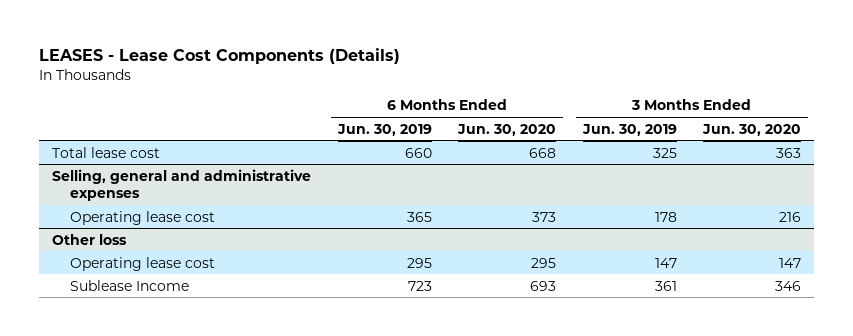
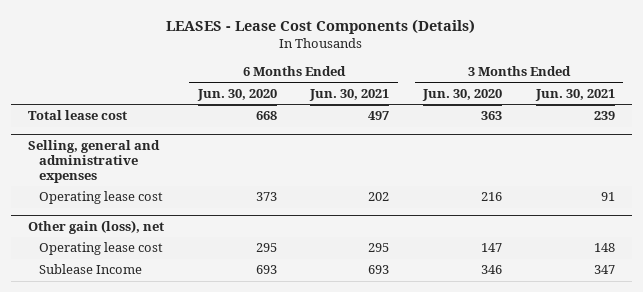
- | 6 Months Ended Jun. 30, 2019 | 6 Months Ended Jun. 30, 2020 | 3 Months Ended Jun. 30, 2019 | 3 Months Ended Jun. 30, 2020
+ | 6 Months Ended Jun. 30, 2020 | 6 Months Ended Jun. 30, 2021 | 3 Months Ended Jun. 30, 2020 | 3 Months Ended Jun. 30, 2021
- Other loss
+ Other gain (loss), net

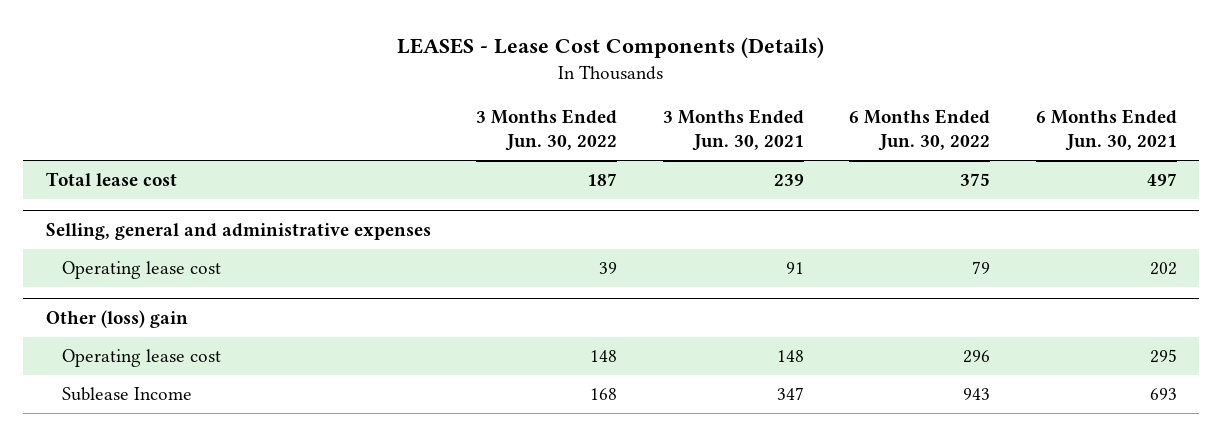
- | 6 Months Ended Jun. 30, 2020 | 6 Months Ended Jun. 30, 2021 | 3 Months Ended Jun. 30, 2020 | 3 Months Ended Jun. 30, 2021
+ | 3 Months Ended Jun. 30, 2022 | 3 Months Ended Jun. 30, 2021 | 6 Months Ended Jun. 30, 2022 | 6 Months Ended Jun. 30, 2021
- Other gain (loss), net
+ Other (loss) gain

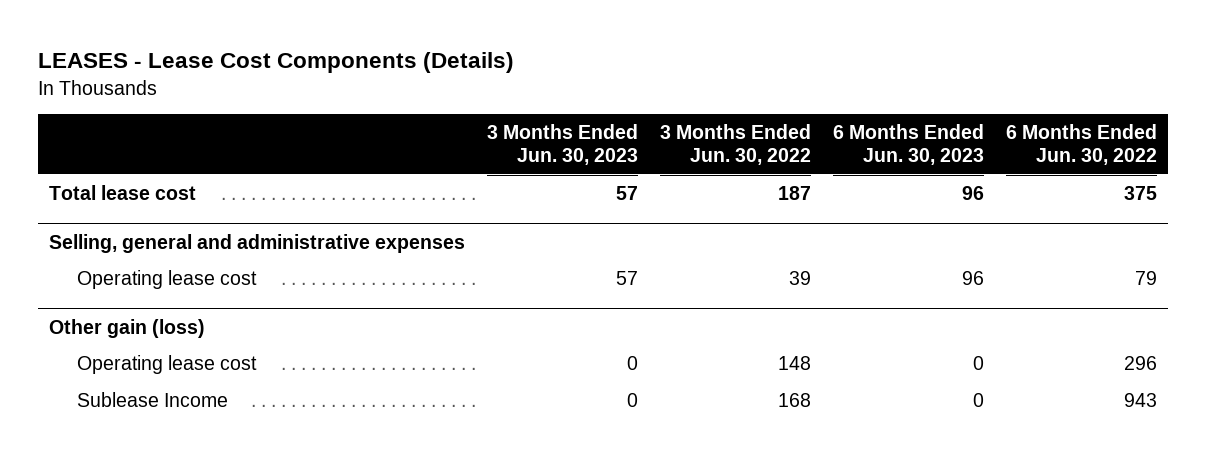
- | 3 Months Ended Jun. 30, 2022 | 3 Months Ended Jun. 30, 2021 | 6 Months Ended Jun. 30, 2022 | 6 Months Ended Jun. 30, 2021
+ | 3 Months Ended Jun. 30, 2023 | 3 Months Ended Jun. 30, 2022 | 6 Months Ended Jun. 30, 2023 | 6 Months Ended Jun. 30, 2022
- Other (loss) gain
+ Other gain (loss)

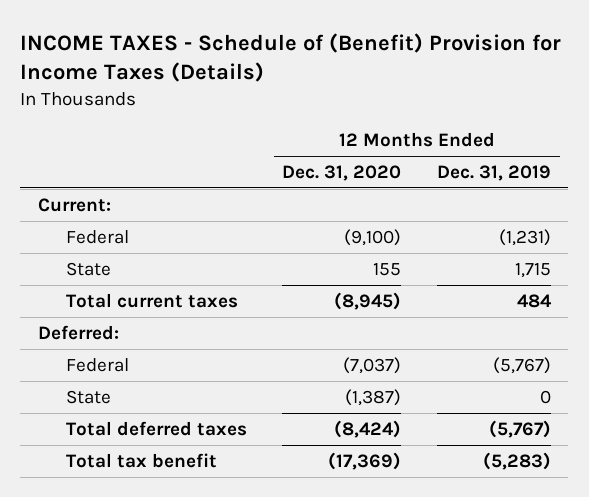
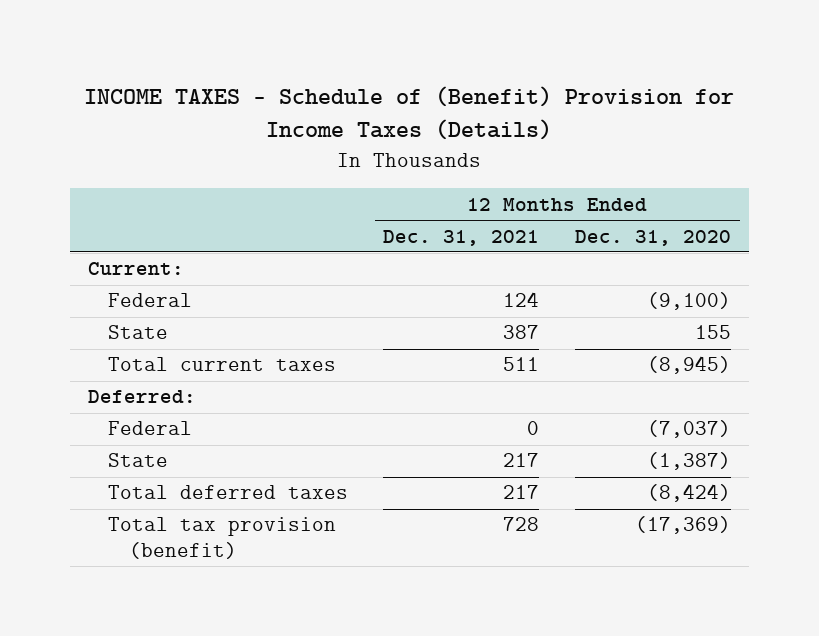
- | 12 Months Ended Dec. 31, 2020 | 12 Months Ended Dec. 31, 2019
+ | 12 Months Ended Dec. 31, 2021 | 12 Months Ended Dec. 31, 2020
- Total tax benefit | (17,369) | (5,283)
+ Total tax provision (benefit) | 728 | (17,369)

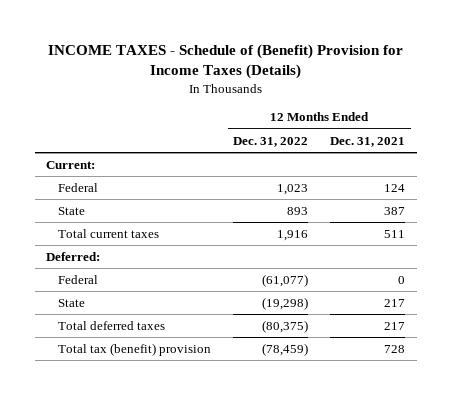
- | 12 Months Ended Dec. 31, 2021 | 12 Months Ended Dec. 31, 2020
+ | 12 Months Ended Dec. 31, 2022 | 12 Months Ended Dec. 31, 2021
- Total tax provision (benefit) | 728 | (17,369)
+ Total tax (benefit) provision | (78,459) | 728

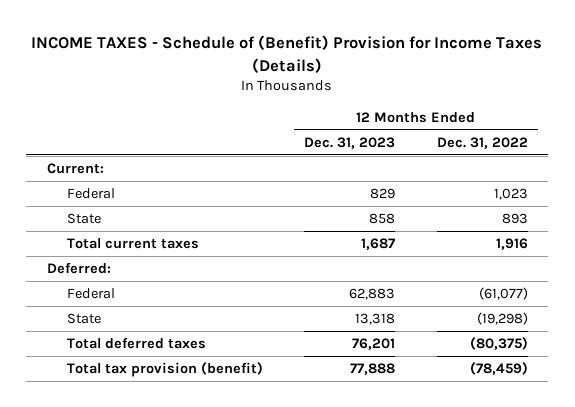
- | 12 Months Ended Dec. 31, 2022 | 12 Months Ended Dec. 31, 2021
+ | 12 Months Ended Dec. 31, 2023 | 12 Months Ended Dec. 31, 2022
- Total tax (benefit) provision | (78,459) | 728
+ Total tax provision (benefit) | 77,888 | (78,459)

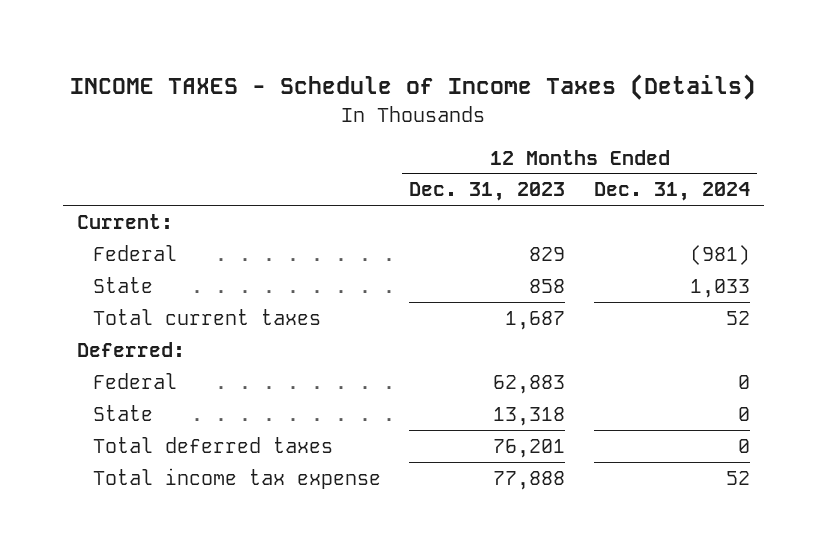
- INCOME TAXES - Schedule of (Benefit) Provision for Income Taxes (Details)
+ INCOME TAXES - Schedule of Income Taxes (Details)
- | 12 Months Ended Dec. 31, 2023 | 12 Months Ended Dec. 31, 2022
+ | 12 Months Ended Dec. 31, 2023 | 12 Months Ended Dec. 31, 2024
- Total tax provision (benefit) | 77,888 | (78,459)
+ Total income tax expense | 77,888 | 52

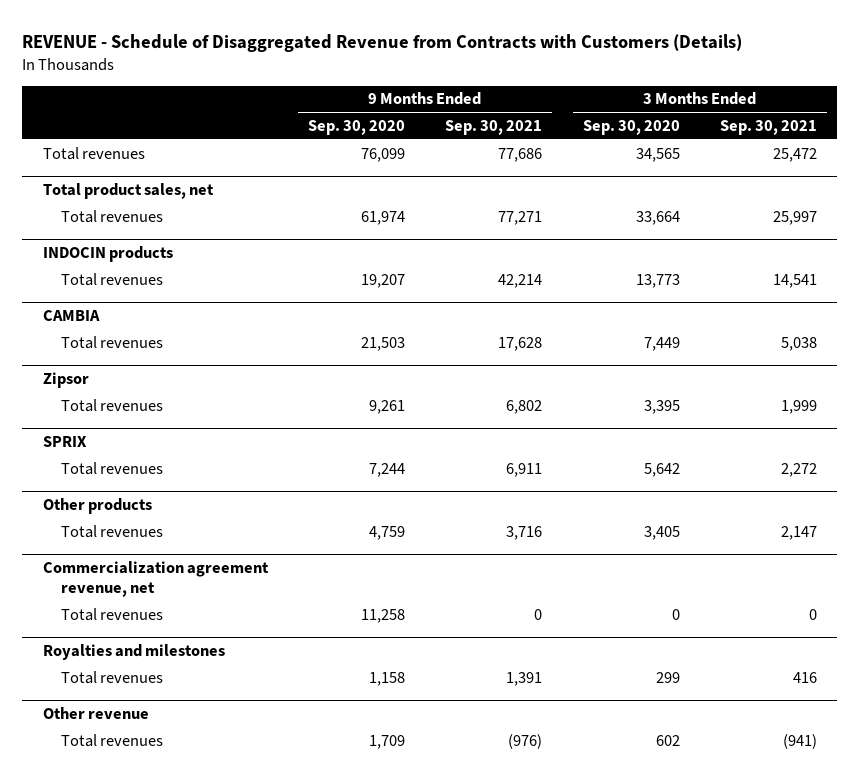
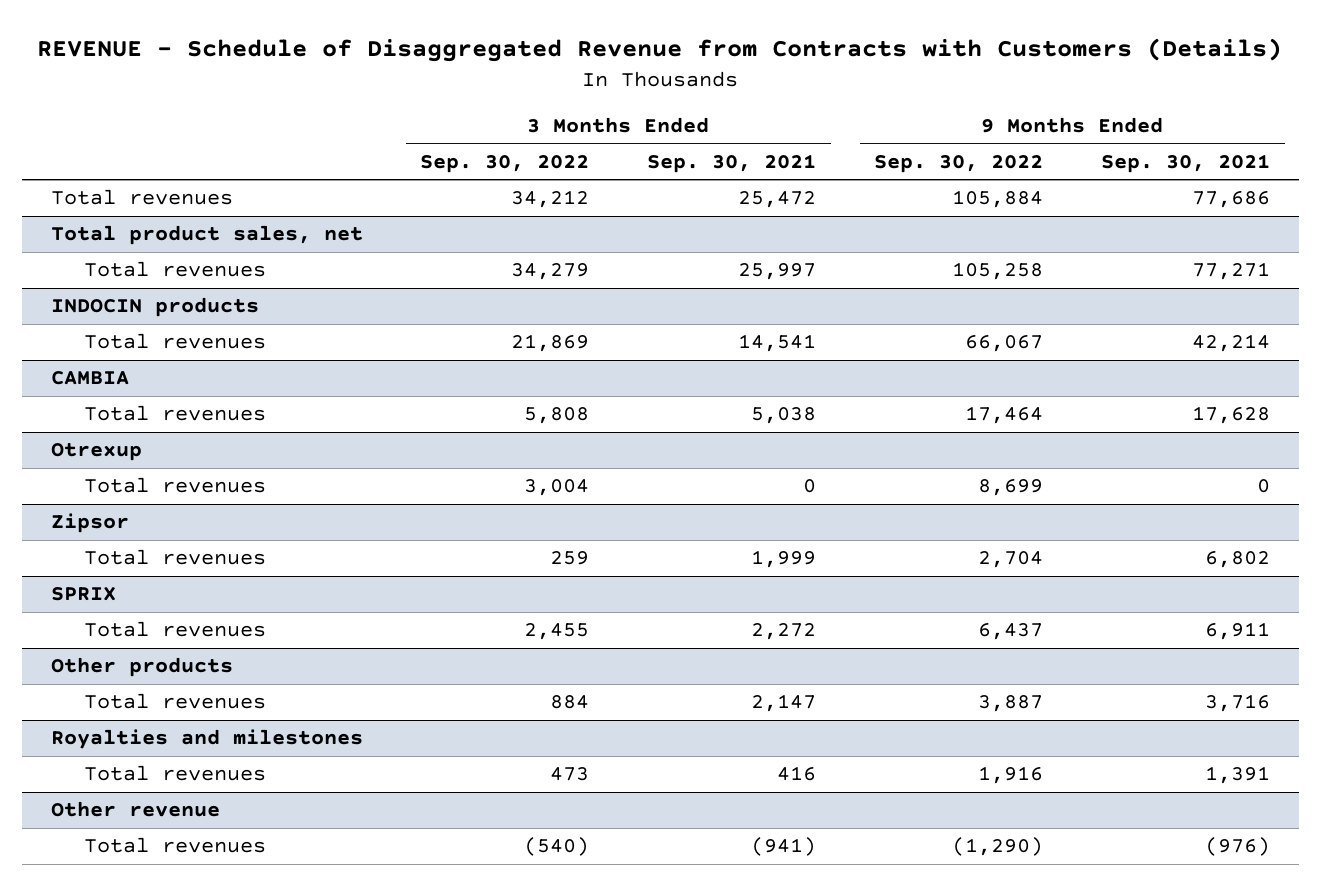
- | 9 Months Ended Sep. 30, 2020 | 9 Months Ended Sep. 30, 2021 | 3 Months Ended Sep. 30, 2020 | 3 Months Ended Sep. 30, 2021
+ | 3 Months Ended Sep. 30, 2022 | 3 Months Ended Sep. 30, 2021 | 9 Months Ended Sep. 30, 2022 | 9 Months Ended Sep. 30, 2021
+ Otrexup
+ Total revenues | 3,004 | 0 | 8,699 | 0
- Commercialization agreement revenue, net
- Total revenues | 11,258 | 0 | 0 | 0

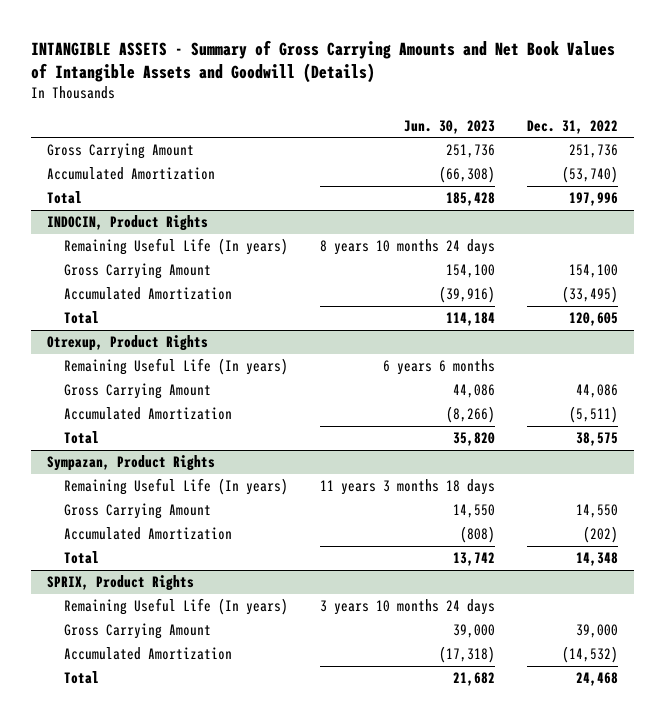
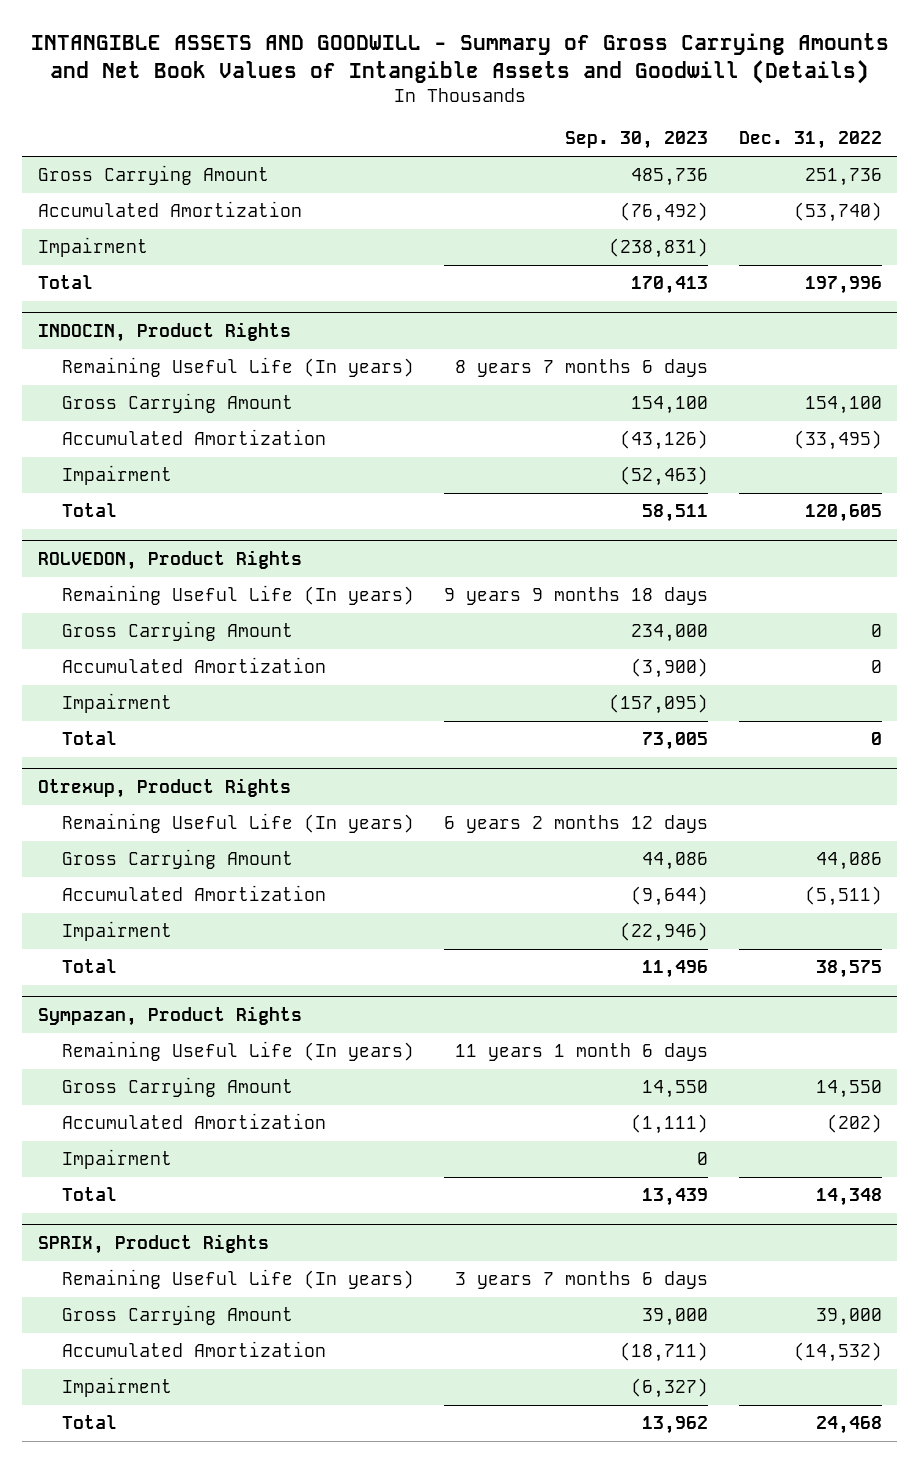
- INTANGIBLE ASSETS - Summary of Gross Carrying Amounts and Net Book Values of Intangible Assets and Goodwill (Details)
+ INTANGIBLE ASSETS AND GOODWILL - Summary of Gross Carrying Amounts and Net Book Values of Intangible Assets and Goodwill (Details)
- | Jun. 30, 2023 | Dec. 31, 2022
+ | Sep. 30, 2023 | Dec. 31, 2022
+ Impairment | (238,831) |
@ INDOCIN, Product Rights
+ Impairment | (52,463) |
+ ROLVEDON, Product Rights
+ Remaining Useful Life (In years) | 9 years 9 months 18 days |
+ Gross Carrying Amount | 234,000 | 0
+ Accumulated Amortization | (3,900) | 0
+ Impairment | (157,095) |
+ Total | 73,005 | 0
@ Otrexup, Product Rights
+ Impairment | (22,946) |
@ Sympazan, Product Rights
+ Impairment | 0 |
@ SPRIX, Product Rights
+ Impairment | (6,327) |

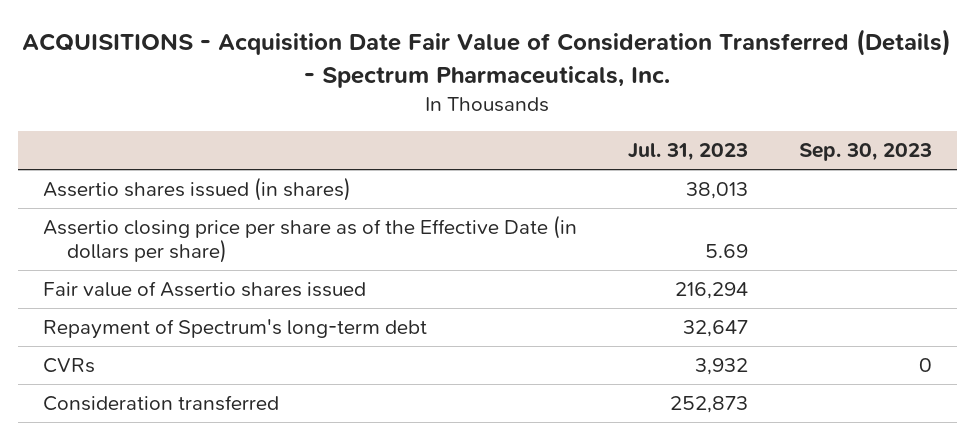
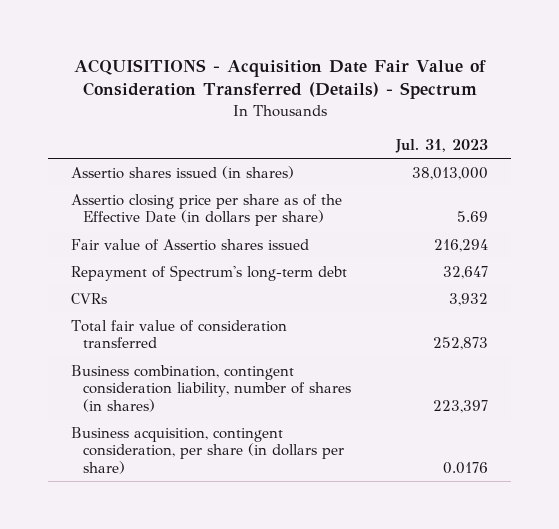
- ACQUISITIONS - Acquisition Date Fair Value of Consideration Transferred (Details) - Spectrum Pharmaceuticals, Inc.
+ ACQUISITIONS - Acquisition Date Fair Value of Consideration Transferred (Details) - Spectrum
- | Jul. 31, 2023 | Sep. 30, 2023
+ | Jul. 31, 2023
- Assertio shares issued (in shares) | 38,013 |
+ Assertio shares issued (in shares) | 38,013,000
- Consideration transferred | 252,873 |
+ Total fair value of consideration transferred | 252,873
+ Business combination, contingent consideration liability, number of shares (in shares) | 223,397
+ Business acquisition, contingent consideration, per share (in dollars per share) | 0.0176

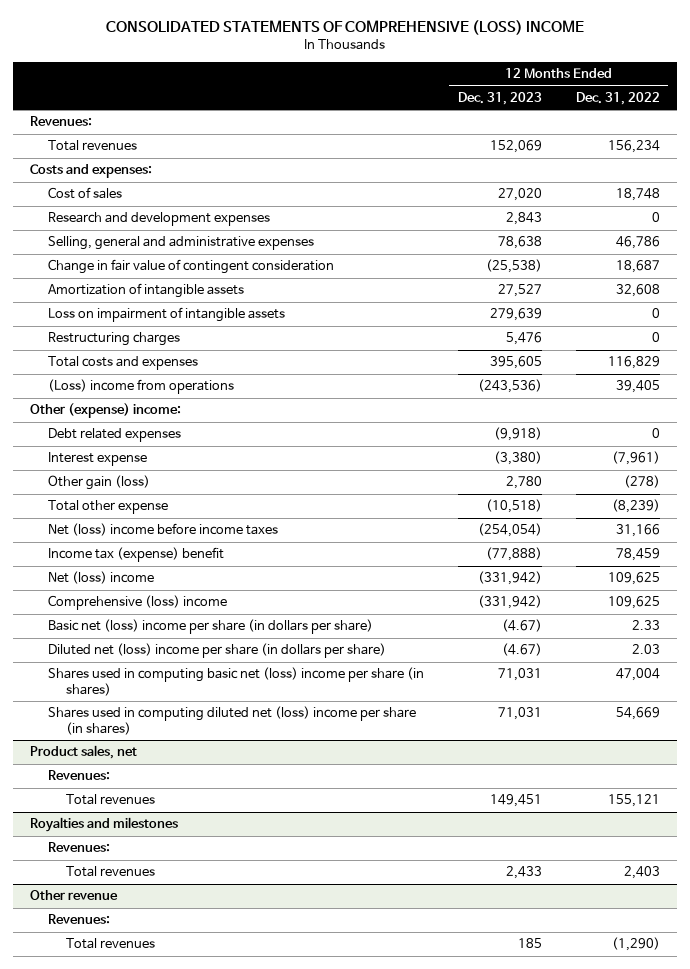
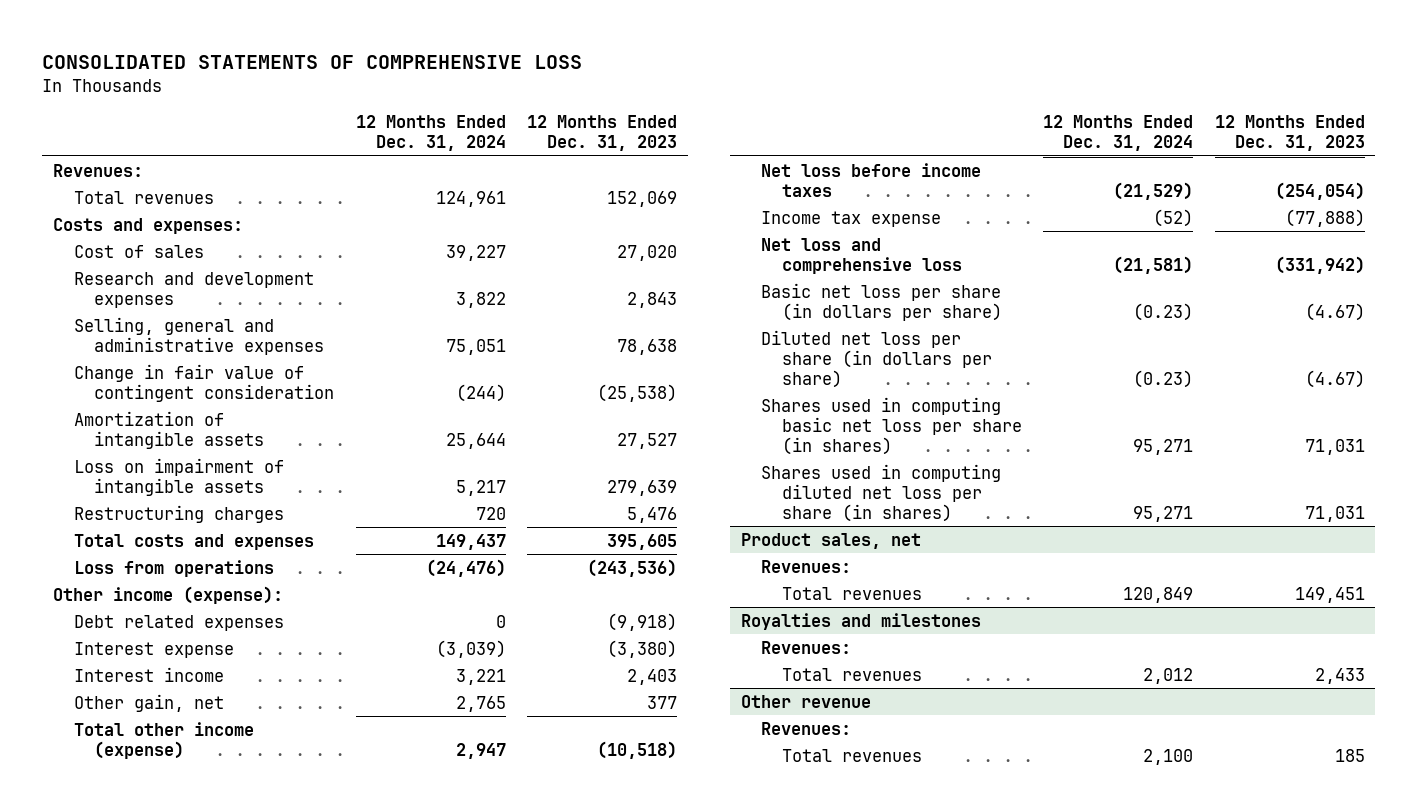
- CONSOLIDATED STATEMENTS OF COMPREHENSIVE (LOSS) INCOME
+ CONSOLIDATED STATEMENTS OF COMPREHENSIVE LOSS
- | 12 Months Ended Dec. 31, 2023 | 12 Months Ended Dec. 31, 2022
+ | 12 Months Ended Dec. 31, 2024 | 12 Months Ended Dec. 31, 2023
- (Loss) income from operations | (243,536) | 39,405
- Other (expense) income:
+ Loss from operations | (24,476) | (243,536)
+ Other income (expense):
- Other gain (loss) | 2,780 | (278)
- Total other expense | (10,518) | (8,239)
- Net (loss) income before income taxes | (254,054) | 31,166
- Income tax (expense) benefit | (77,888) | 78,459
- Net (loss) income | (331,942) | 109,625
- Comprehensive (loss) income | (331,942) | 109,625
- Basic net (loss) income per share (in dollars per share) | (4.67) | 2.33
- Diluted net (loss) income per share (in dollars per share) | (4.67) | 2.03
- Shares used in computing basic net (loss) income per share (in shares) | 71,031 | 47,004
- Shares used in computing diluted net (loss) income per share (in shares) | 71,031 | 54,669
+ Interest income | 3,221 | 2,403
+ Other gain, net | 2,765 | 377
+ Total other income (expense) | 2,947 | (10,518)
+ Net loss before income taxes | (21,529) | (254,054)
+ Income tax expense | (52) | (77,888)
+ Net loss and comprehensive loss | (21,581) | (331,942)
+ Basic net loss per share (in dollars per share) | (0.23) | (4.67)
+ Diluted net loss per share (in dollars per share) | (0.23) | (4.67)
+ Shares used in computing basic net loss per share (in shares) | 95,271 | 71,031
+ Shares used in computing diluted net loss per share (in shares) | 95,271 | 71,031

